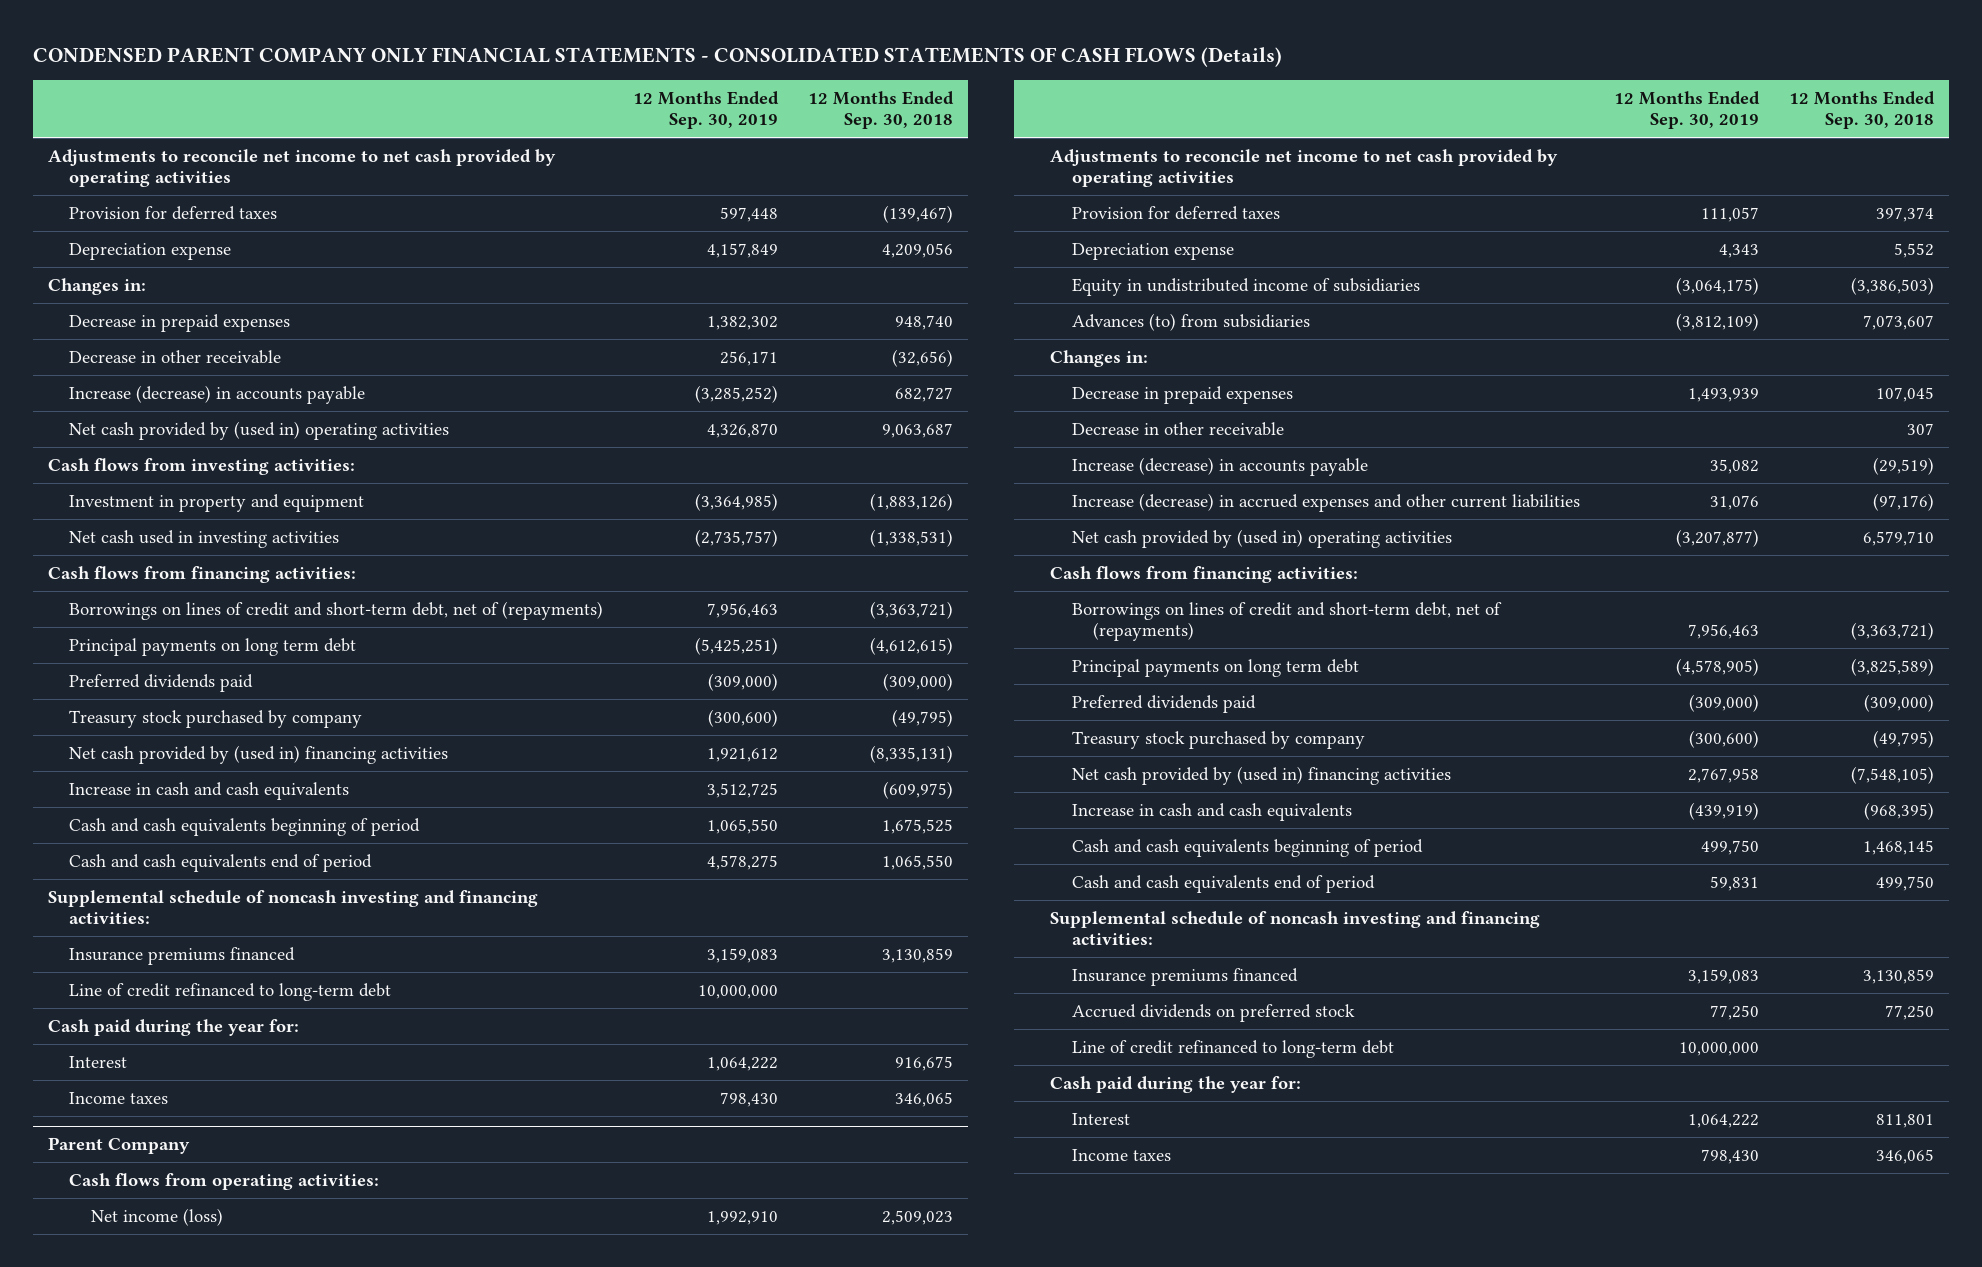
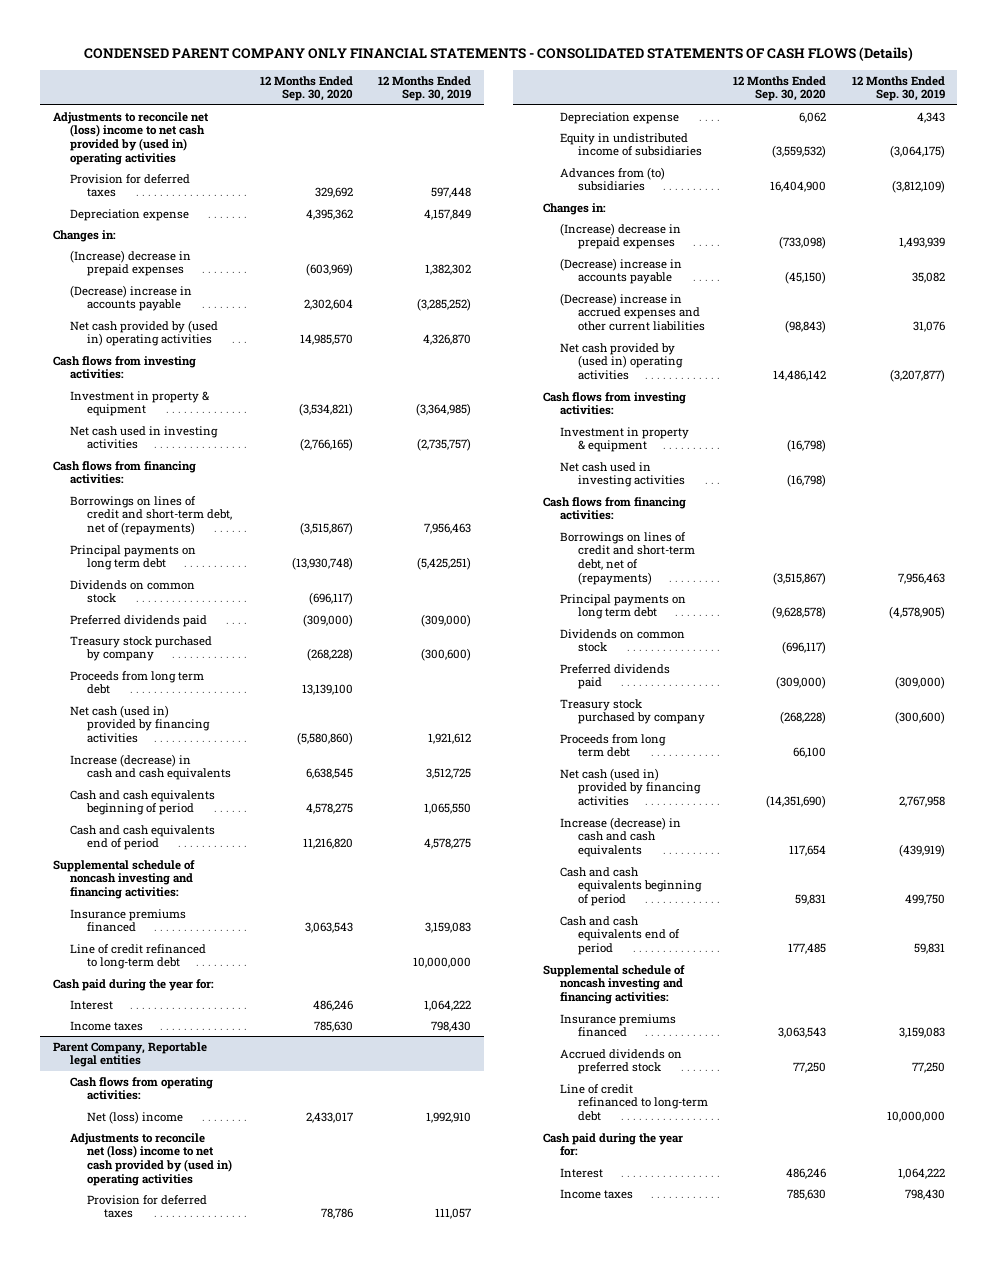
- | 12 Months Ended Sep. 30, 2019 | 12 Months Ended Sep. 30, 2018
+ | 12 Months Ended Sep. 30, 2020 | 12 Months Ended Sep. 30, 2019
- Adjustments to reconcile net income to net cash provided by operating activities
+ Adjustments to reconcile net (loss) income to net cash provided by (used in) operating activities
- Decrease in prepaid expenses | 1,382,302 | 948,740
- Decrease in other receivable | 256,171 | (32,656)
- Increase (decrease) in accounts payable | (3,285,252) | 682,727
+ (Increase) decrease in prepaid expenses | (603,969) | 1,382,302
+ (Decrease) increase in accounts payable | 2,302,604 | (3,285,252)
- Investment in property and equipment | (3,364,985) | (1,883,126)
+ Investment in property & equipment | (3,534,821) | (3,364,985)
+ Dividends on common stock | (696,117) |
- Net cash provided by (used in) financing activities | 1,921,612 | (8,335,131)
- Increase in cash and cash equivalents | 3,512,725 | (609,975)
+ Proceeds from long term debt | 13,139,100 |
+ Net cash (used in) provided by financing activities | (5,580,860) | 1,921,612
+ Increase (decrease) in cash and cash equivalents | 6,638,545 | 3,512,725
- Parent Company
+ Parent Company, Reportable legal entities
- Net income (loss) | 1,992,910 | 2,509,023
- Adjustments to reconcile net income to net cash provided by operating activities
+ Net (loss) income | 2,433,017 | 1,992,910
+ Adjustments to reconcile net (loss) income to net cash provided by (used in) operating activities
- Advances (to) from subsidiaries | (3,812,109) | 7,073,607
+ Advances from (to) subsidiaries | 16,404,900 | (3,812,109)
- Decrease in prepaid expenses | 1,493,939 | 107,045
- Decrease in other receivable | | 307
- Increase (decrease) in accounts payable | 35,082 | (29,519)
- Increase (decrease) in accrued expenses and other current liabilities | 31,076 | (97,176)
+ (Increase) decrease in prepaid expenses | (733,098) | 1,493,939
+ (Decrease) increase in accounts payable | (45,150) | 35,082
+ (Decrease) increase in accrued expenses and other current liabilities | (98,843) | 31,076
+ Cash flows from investing activities:
+ Investment in property & equipment | (16,798) |
+ Net cash used in investing activities | (16,798) |
+ Dividends on common stock | (696,117) |
- Net cash provided by (used in) financing activities | 2,767,958 | (7,548,105)
- Increase in cash and cash equivalents | (439,919) | (968,395)
+ Proceeds from long term debt | 66,100 |
+ Net cash (used in) provided by financing activities | (14,351,690) | 2,767,958
+ Increase (decrease) in cash and cash equivalents | 117,654 | (439,919)

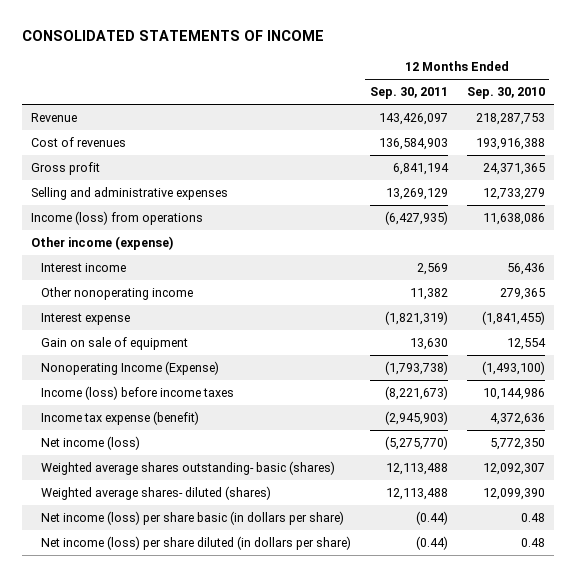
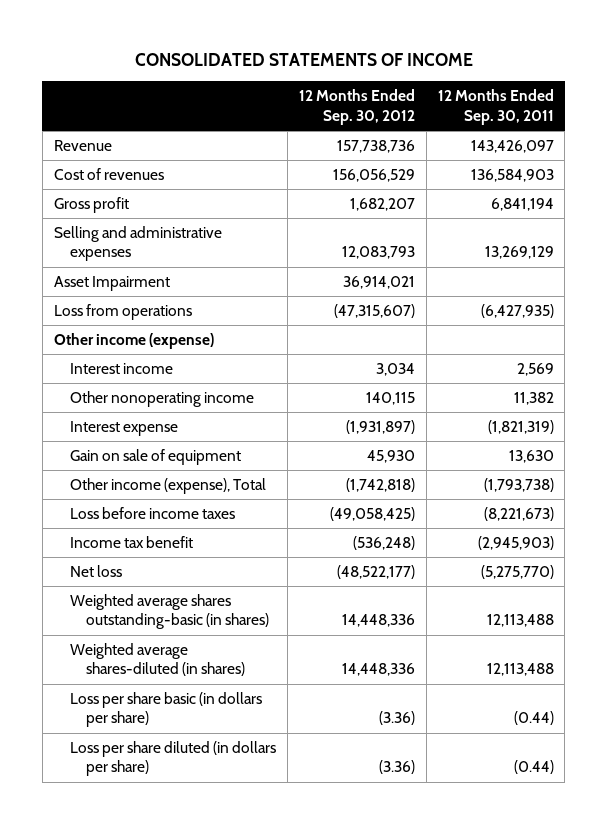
- | 12 Months Ended Sep. 30, 2011 | 12 Months Ended Sep. 30, 2010
+ | 12 Months Ended Sep. 30, 2012 | 12 Months Ended Sep. 30, 2011
- Income (loss) from operations | (6,427,935) | 11,638,086
+ Asset Impairment | 36,914,021 |
+ Loss from operations | (47,315,607) | (6,427,935)
- Nonoperating Income (Expense) | (1,793,738) | (1,493,100)
- Income (loss) before income taxes | (8,221,673) | 10,144,986
- Income tax expense (benefit) | (2,945,903) | 4,372,636
- Net income (loss) | (5,275,770) | 5,772,350
- Weighted average shares outstanding- basic (shares) | 12,113,488 | 12,092,307
- Weighted average shares- diluted (shares) | 12,113,488 | 12,099,390
- Net income (loss) per share basic (in dollars per share) | (0.44) | 0.48
- Net income (loss) per share diluted (in dollars per share) | (0.44) | 0.48
+ Other income (expense), Total | (1,742,818) | (1,793,738)
+ Loss before income taxes | (49,058,425) | (8,221,673)
+ Income tax benefit | (536,248) | (2,945,903)
+ Net loss | (48,522,177) | (5,275,770)
+ Weighted average shares outstanding-basic (in shares) | 14,448,336 | 12,113,488
+ Weighted average shares-diluted (in shares) | 14,448,336 | 12,113,488
+ Loss per share basic (in dollars per share) | (3.36) | (0.44)
+ Loss per share diluted (in dollars per share) | (3.36) | (0.44)

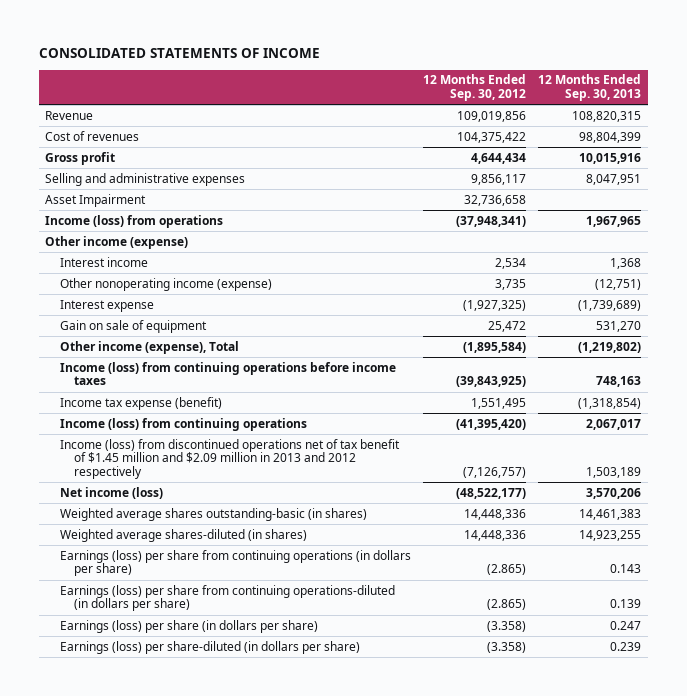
- | 12 Months Ended Sep. 30, 2012 | 12 Months Ended Sep. 30, 2011
+ | 12 Months Ended Sep. 30, 2012 | 12 Months Ended Sep. 30, 2013
- Revenue | 157,738,736 | 143,426,097
- Cost of revenues | 156,056,529 | 136,584,903
- Gross profit | 1,682,207 | 6,841,194
- Selling and administrative expenses | 12,083,793 | 13,269,129
- Asset Impairment | 36,914,021 |
- Loss from operations | (47,315,607) | (6,427,935)
+ Revenue | 109,019,856 | 108,820,315
+ Cost of revenues | 104,375,422 | 98,804,399
+ Gross profit | 4,644,434 | 10,015,916
+ Selling and administrative expenses | 9,856,117 | 8,047,951
+ Asset Impairment | 32,736,658 |
+ Income (loss) from operations | (37,948,341) | 1,967,965
- Interest income | 3,034 | 2,569
- Other nonoperating income | 140,115 | 11,382
- Interest expense | (1,931,897) | (1,821,319)
- Gain on sale of equipment | 45,930 | 13,630
- Other income (expense), Total | (1,742,818) | (1,793,738)
- Loss before income taxes | (49,058,425) | (8,221,673)
- Income tax benefit | (536,248) | (2,945,903)
- Net loss | (48,522,177) | (5,275,770)
+ Interest income | 2,534 | 1,368
+ Other nonoperating income (expense) | 3,735 | (12,751)
+ Interest expense | (1,927,325) | (1,739,689)
+ Gain on sale of equipment | 25,472 | 531,270
+ Other income (expense), Total | (1,895,584) | (1,219,802)
+ Income (loss) from continuing operations before income taxes | (39,843,925) | 748,163
+ Income tax expense (benefit) | 1,551,495 | (1,318,854)
+ Income (loss) from continuing operations | (41,395,420) | 2,067,017
+ Income (loss) from discontinued operations net of tax benefit of $1.45 million and $2.09 million in 2013 and 2012 respectively | (7,126,757) | 1,503,189
+ Net income (loss) | (48,522,177) | 3,570,206
- Loss per share basic (in dollars per share) | (3.36) | (0.44)
- Loss per share diluted (in dollars per share) | (3.36) | (0.44)
+ Earnings (loss) per share from continuing operations (in dollars per share) | (2.865) | 0.143
+ Earnings (loss) per share from continuing operations-diluted (in dollars per share) | (2.865) | 0.139
+ Earnings (loss) per share (in dollars per share) | (3.358) | 0.247
+ Earnings (loss) per share-diluted (in dollars per share) | (3.358) | 0.239

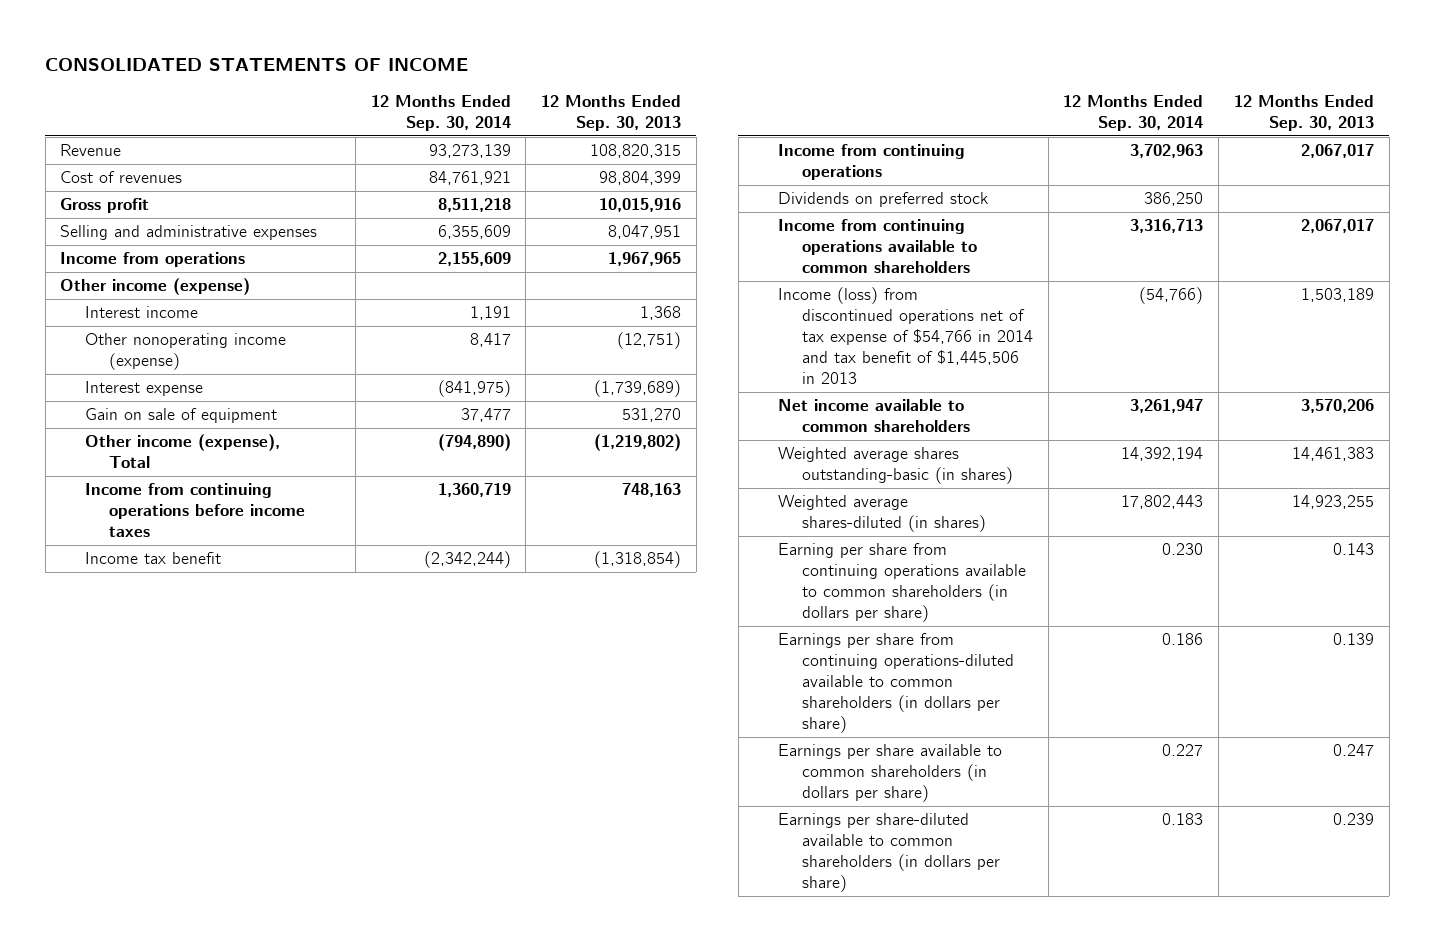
- | 12 Months Ended Sep. 30, 2012 | 12 Months Ended Sep. 30, 2013
+ | 12 Months Ended Sep. 30, 2014 | 12 Months Ended Sep. 30, 2013
- Asset Impairment | 32,736,658 |
- Income (loss) from operations | (37,948,341) | 1,967,965
+ Income from operations | 2,155,609 | 1,967,965
- Income (loss) from continuing operations before income taxes | (39,843,925) | 748,163
- Income tax expense (benefit) | 1,551,495 | (1,318,854)
- Income (loss) from continuing operations | (41,395,420) | 2,067,017
- Income (loss) from discontinued operations net of tax benefit of $1.45 million and $2.09 million in 2013 and 2012 respectively | (7,126,757) | 1,503,189
- Net income (loss) | (48,522,177) | 3,570,206
+ Income from continuing operations before income taxes | 1,360,719 | 748,163
+ Income tax benefit | (2,342,244) | (1,318,854)
+ Income from continuing operations | 3,702,963 | 2,067,017
+ Dividends on preferred stock | 386,250 |
+ Income from continuing operations available to common shareholders | 3,316,713 | 2,067,017
+ Income (loss) from discontinued operations net of tax expense of $54,766 in 2014 and tax benefit of $1,445,506 in 2013 | (54,766) | 1,503,189
+ Net income available to common shareholders | 3,261,947 | 3,570,206
- Earnings (loss) per share from continuing operations (in dollars per share) | (2.865) | 0.143
- Earnings (loss) per share from continuing operations-diluted (in dollars per share) | (2.865) | 0.139
- Earnings (loss) per share (in dollars per share) | (3.358) | 0.247
- Earnings (loss) per share-diluted (in dollars per share) | (3.358) | 0.239
+ Earning per share from continuing operations available to common shareholders (in dollars per share) | 0.230 | 0.143
+ Earnings per share from continuing operations-diluted available to common shareholders (in dollars per share) | 0.186 | 0.139
+ Earnings per share available to common shareholders (in dollars per share) | 0.227 | 0.247
+ Earnings per share-diluted available to common shareholders (in dollars per share) | 0.183 | 0.239

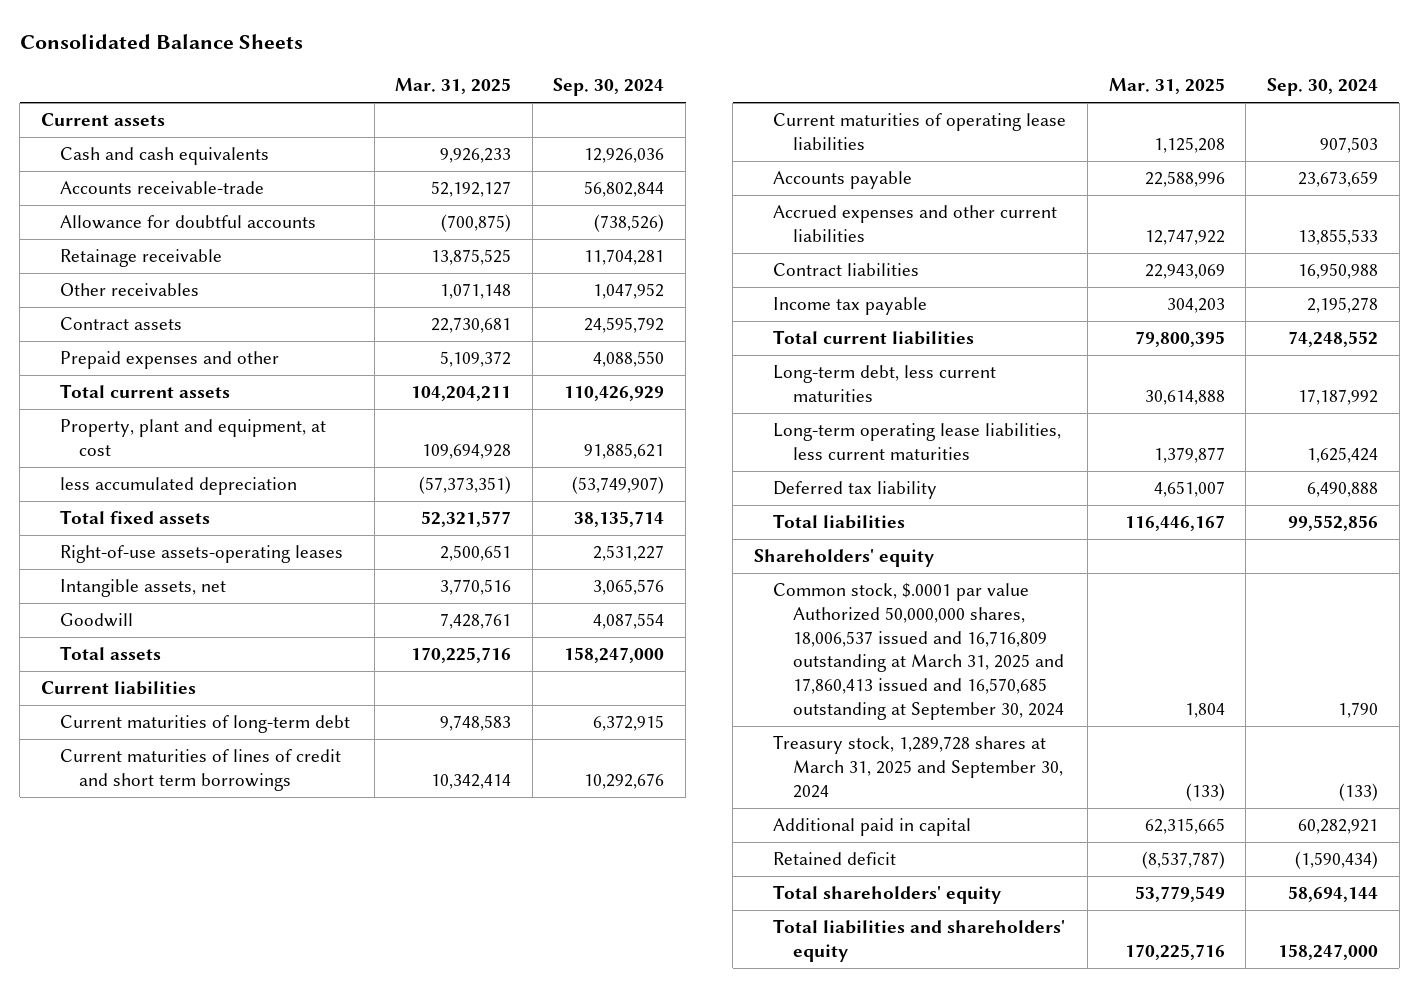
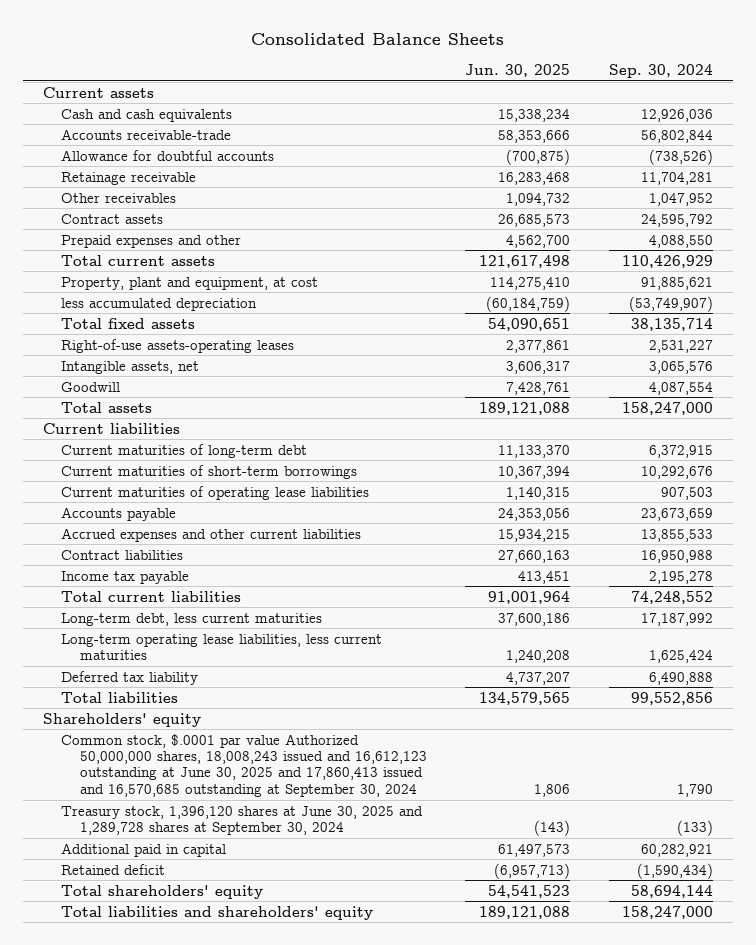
- | Mar. 31, 2025 | Sep. 30, 2024
+ | Jun. 30, 2025 | Sep. 30, 2024
- Current maturities of lines of credit and short term borrowings | 10,342,414 | 10,292,676
+ Current maturities of short-term borrowings | 10,367,394 | 10,292,676
- Common stock, $.0001 par value Authorized 50,000,000 shares, 18,006,537 issued and 16,716,809 outstanding at March 31, 2025 and 17,860,413 issued and 16,570,685 outstanding at September 30, 2024 | 1,804 | 1,790
- Treasury stock, 1,289,728 shares at March 31, 2025 and September 30, 2024 | (133) | (133)
+ Common stock, $.0001 par value Authorized 50,000,000 shares, 18,008,243 issued and 16,612,123 outstanding at June 30, 2025 and 17,860,413 issued and 16,570,685 outstanding at September 30, 2024 | 1,806 | 1,790
+ Treasury stock, 1,396,120 shares at June 30, 2025 and 1,289,728 shares at September 30, 2024 | (143) | (133)

